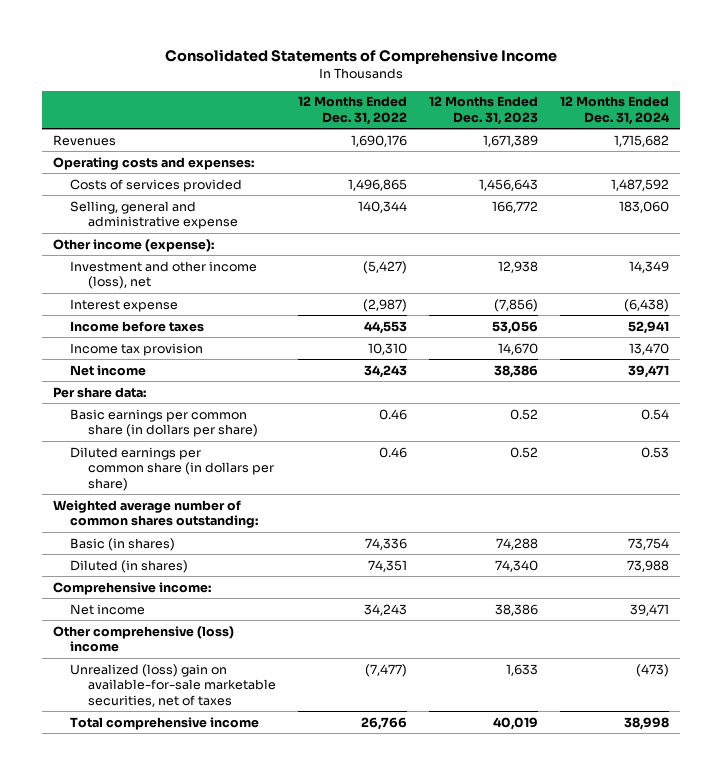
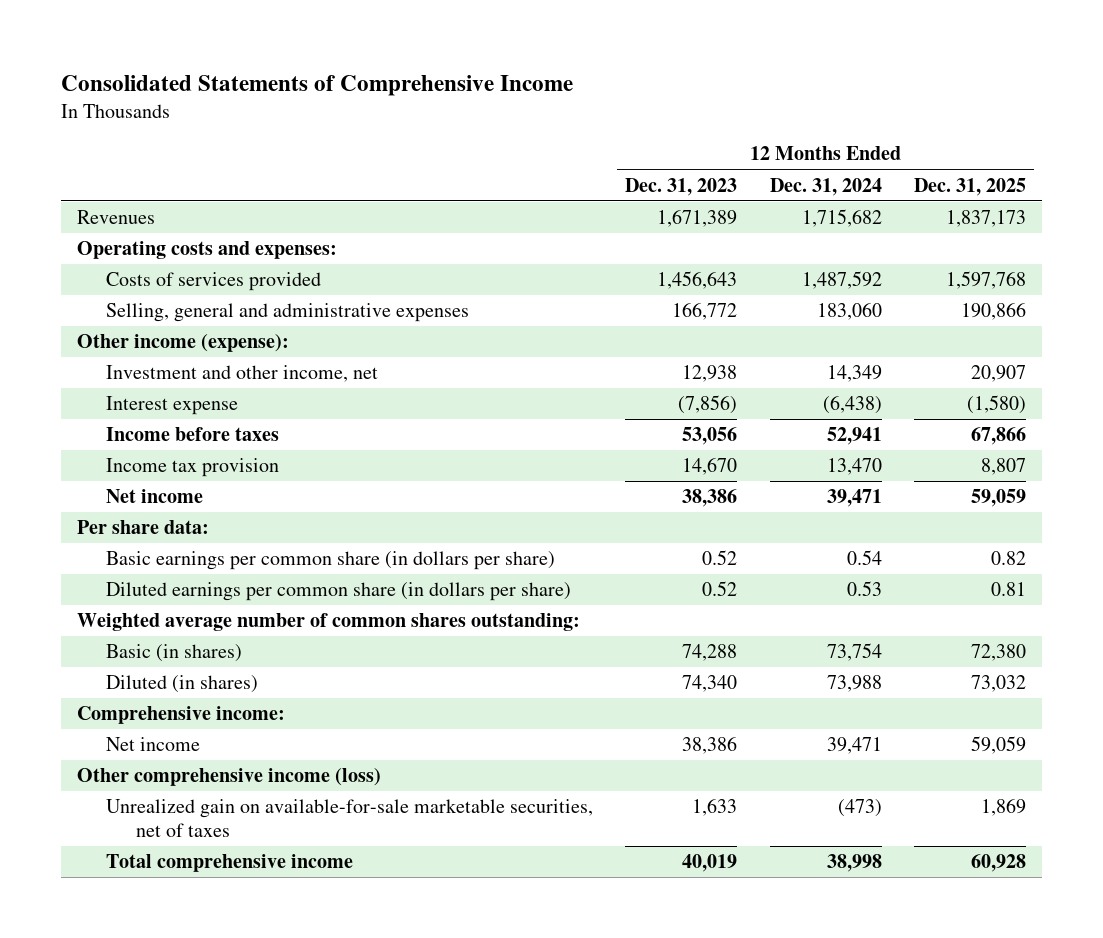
- | 12 Months Ended Dec. 31, 2022 | 12 Months Ended Dec. 31, 2023 | 12 Months Ended Dec. 31, 2024
+ | 12 Months Ended Dec. 31, 2023 | 12 Months Ended Dec. 31, 2024 | 12 Months Ended Dec. 31, 2025
- Selling, general and administrative expense | 140,344 | 166,772 | 183,060
+ Selling, general and administrative expenses | 166,772 | 183,060 | 190,866
- Investment and other income (loss), net | (5,427) | 12,938 | 14,349
+ Investment and other income, net | 12,938 | 14,349 | 20,907
- Other comprehensive (loss) income
- Unrealized (loss) gain on available-for-sale marketable securities, net of taxes | (7,477) | 1,633 | (473)
+ Other comprehensive income (loss)
+ Unrealized gain on available-for-sale marketable securities, net of taxes | 1,633 | (473) | 1,869

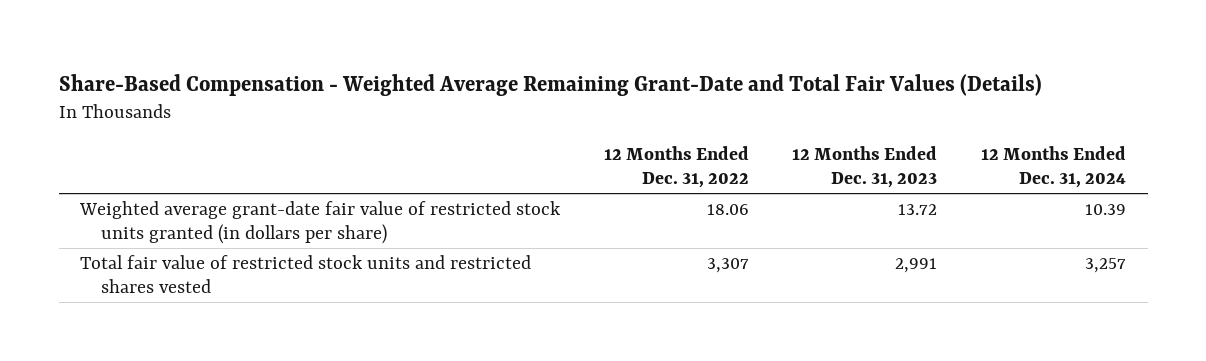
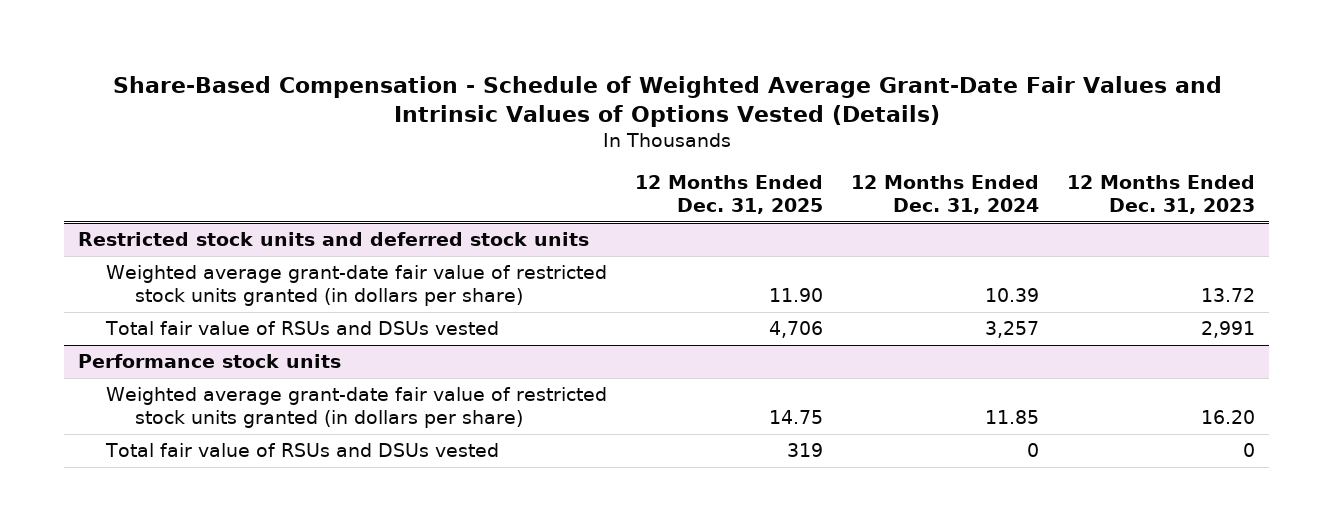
- Share-Based Compensation - Weighted Average Remaining Grant-Date and Total Fair Values (Details)
+ Share-Based Compensation - Schedule of Weighted Average Grant-Date Fair Values and Intrinsic Values of Options Vested (Details)
- | 12 Months Ended Dec. 31, 2022 | 12 Months Ended Dec. 31, 2023 | 12 Months Ended Dec. 31, 2024
+ | 12 Months Ended Dec. 31, 2025 | 12 Months Ended Dec. 31, 2024 | 12 Months Ended Dec. 31, 2023
+ Restricted stock units and deferred stock units
- Total fair value of restricted stock units and restricted shares vested | 3,307 | 2,991 | 3,257
+ Total fair value of RSUs and DSUs vested | 4,706 | 3,257 | 2,991
+ Performance stock units
+ Weighted average grant-date fair value of restricted stock units granted (in dollars per share) | 14.75 | 11.85 | 16.20
+ Total fair value of RSUs and DSUs vested | 319 | 0 | 0

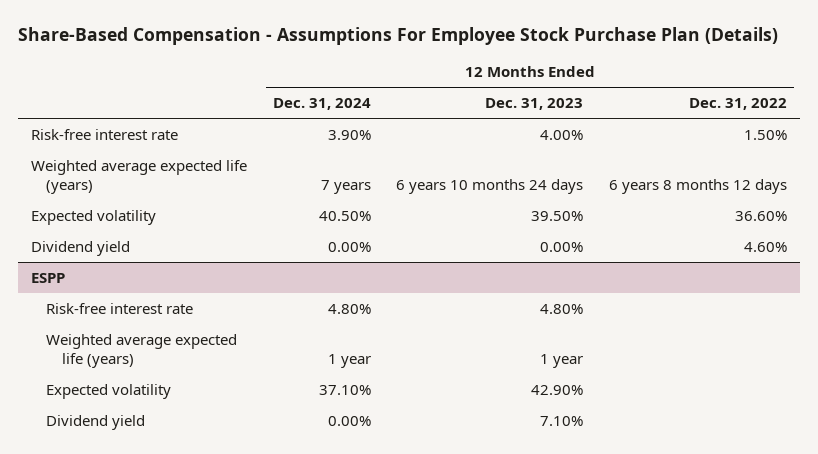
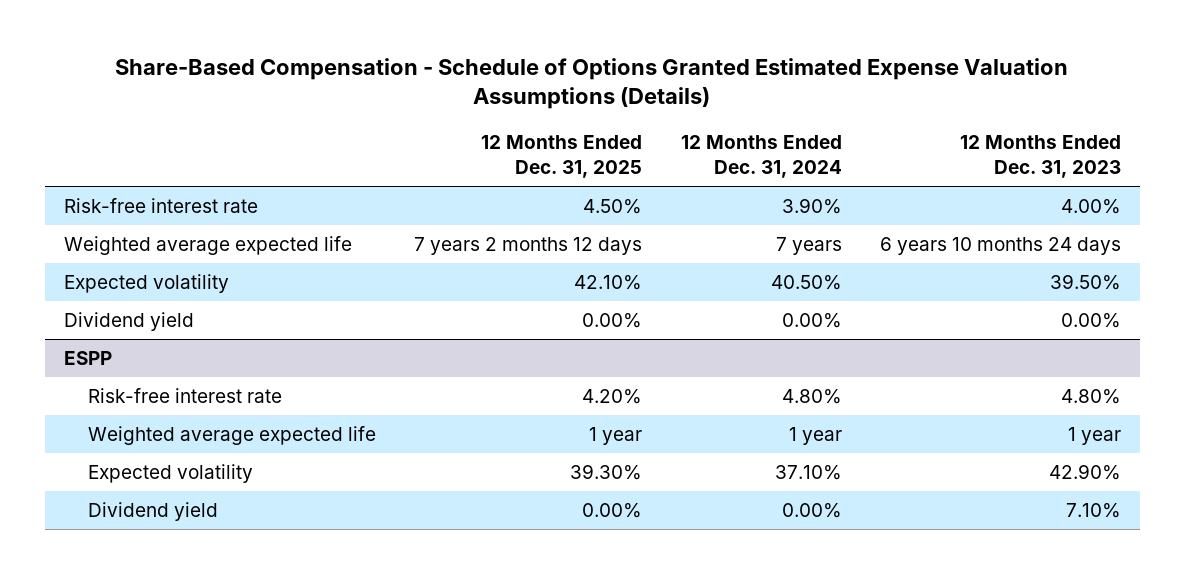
- Share-Based Compensation - Assumptions For Employee Stock Purchase Plan (Details)
+ Share-Based Compensation - Schedule of Options Granted Estimated Expense Valuation Assumptions (Details)
- | 12 Months Ended Dec. 31, 2024 | 12 Months Ended Dec. 31, 2023 | 12 Months Ended Dec. 31, 2022
+ | 12 Months Ended Dec. 31, 2025 | 12 Months Ended Dec. 31, 2024 | 12 Months Ended Dec. 31, 2023
- Weighted average expected life (years) | 7 years | 6 years 10 months 24 days | 6 years 8 months 12 days
+ Weighted average expected life | 7 years 2 months 12 days | 7 years | 6 years 10 months 24 days
@ ESPP
- Weighted average expected life (years) | 1 year | 1 year |
+ Weighted average expected life | 1 year | 1 year | 1 year

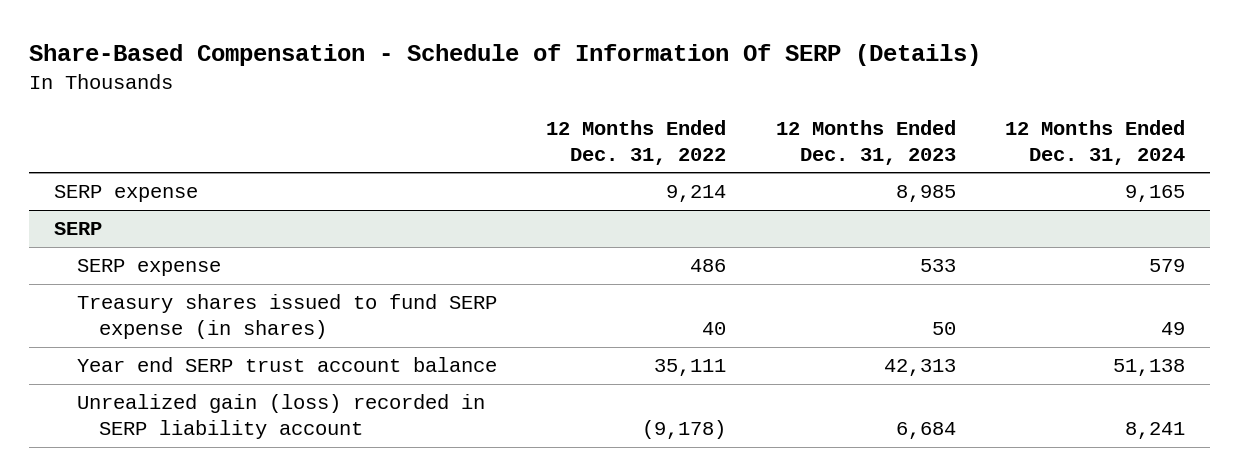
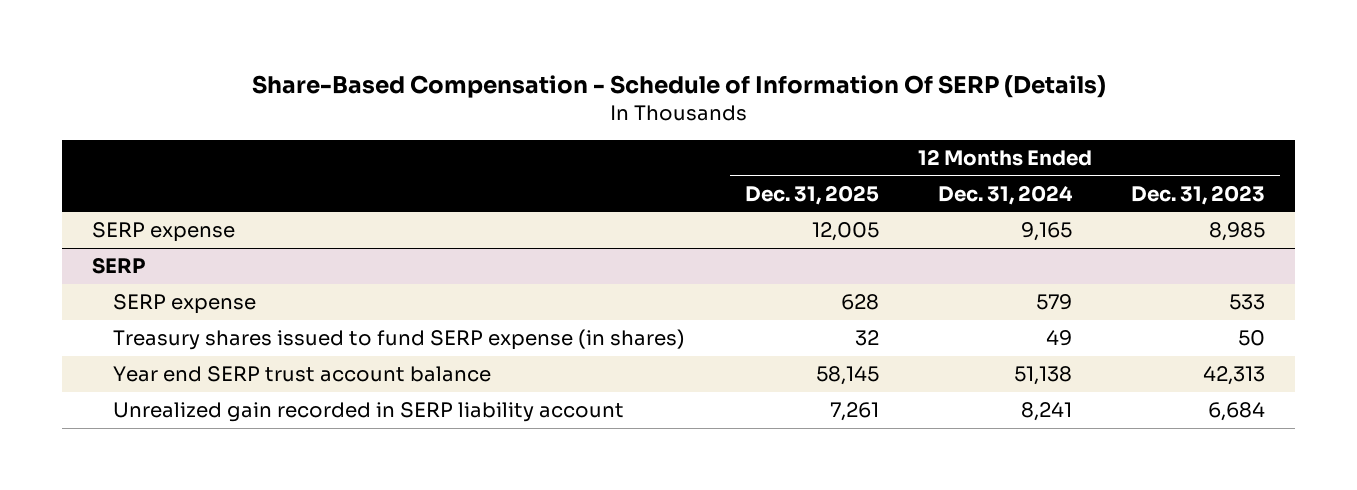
- | 12 Months Ended Dec. 31, 2022 | 12 Months Ended Dec. 31, 2023 | 12 Months Ended Dec. 31, 2024
+ | 12 Months Ended Dec. 31, 2025 | 12 Months Ended Dec. 31, 2024 | 12 Months Ended Dec. 31, 2023
@ SERP
- Unrealized gain (loss) recorded in SERP liability account | (9,178) | 6,684 | 8,241
+ Unrealized gain recorded in SERP liability account | 7,261 | 8,241 | 6,684

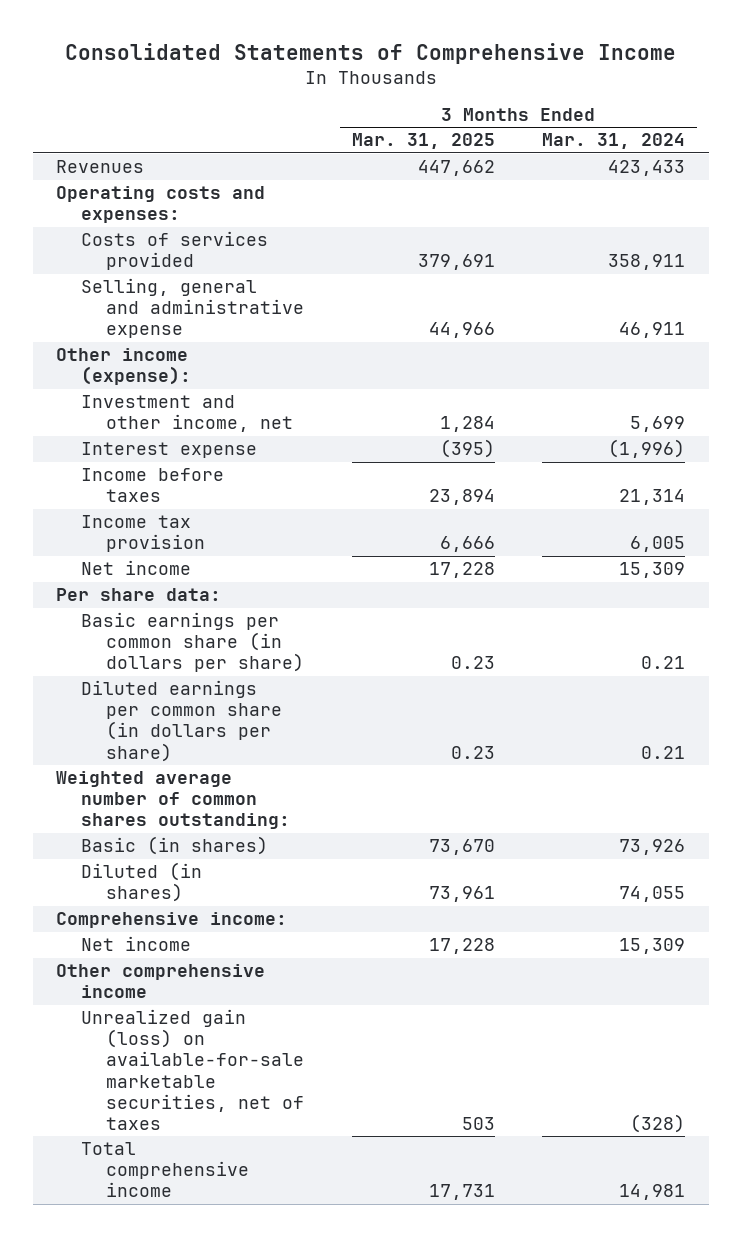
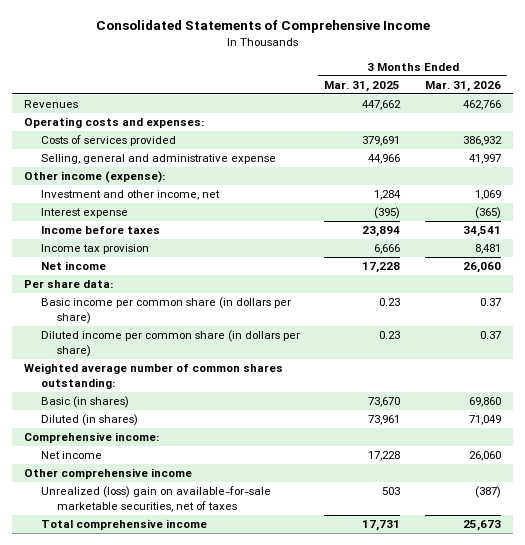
- | 3 Months Ended Mar. 31, 2025 | 3 Months Ended Mar. 31, 2024
+ | 3 Months Ended Mar. 31, 2025 | 3 Months Ended Mar. 31, 2026
- Basic earnings per common share (in dollars per share) | 0.23 | 0.21
- Diluted earnings per common share (in dollars per share) | 0.23 | 0.21
+ Basic income per common share (in dollars per share) | 0.23 | 0.37
+ Diluted income per common share (in dollars per share) | 0.23 | 0.37
- Unrealized gain (loss) on available-for-sale marketable securities, net of taxes | 503 | (328)
+ Unrealized (loss) gain on available-for-sale marketable securities, net of taxes | 503 | (387)

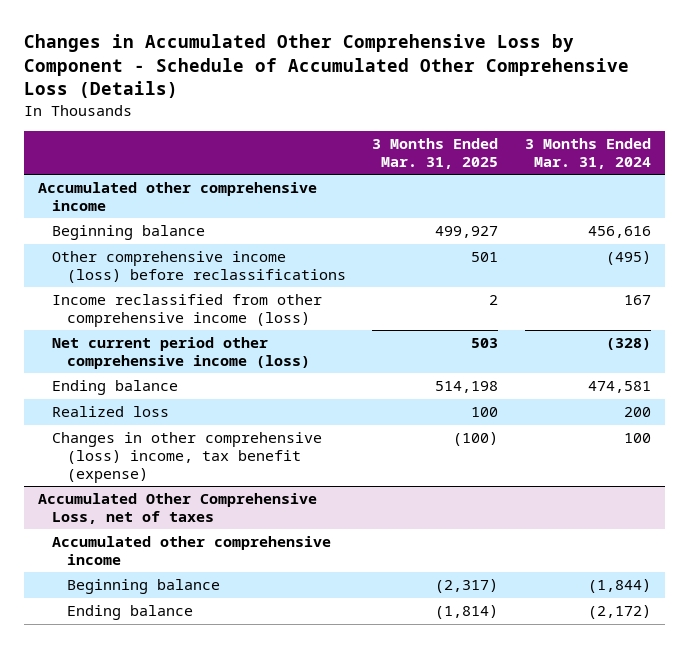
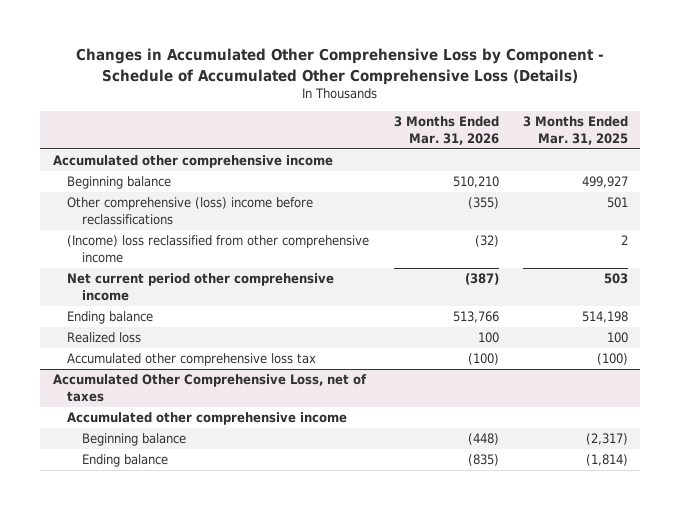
- | 3 Months Ended Mar. 31, 2025 | 3 Months Ended Mar. 31, 2024
+ | 3 Months Ended Mar. 31, 2026 | 3 Months Ended Mar. 31, 2025
- Other comprehensive income (loss) before reclassifications | 501 | (495)
- Income reclassified from other comprehensive income (loss) | 2 | 167
- Net current period other comprehensive income (loss) | 503 | (328)
+ Other comprehensive (loss) income before reclassifications | (355) | 501
+ (Income) loss reclassified from other comprehensive income | (32) | 2
+ Net current period other comprehensive income | (387) | 503
- Changes in other comprehensive (loss) income, tax benefit (expense) | (100) | 100
+ Accumulated other comprehensive loss tax | (100) | (100)

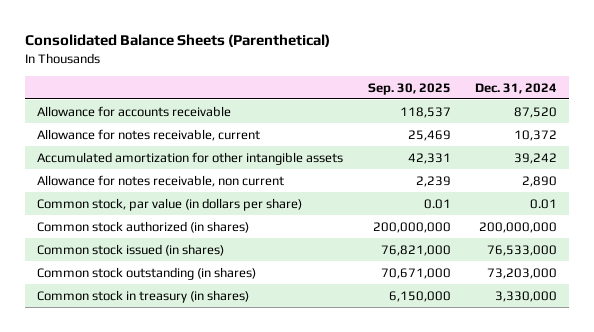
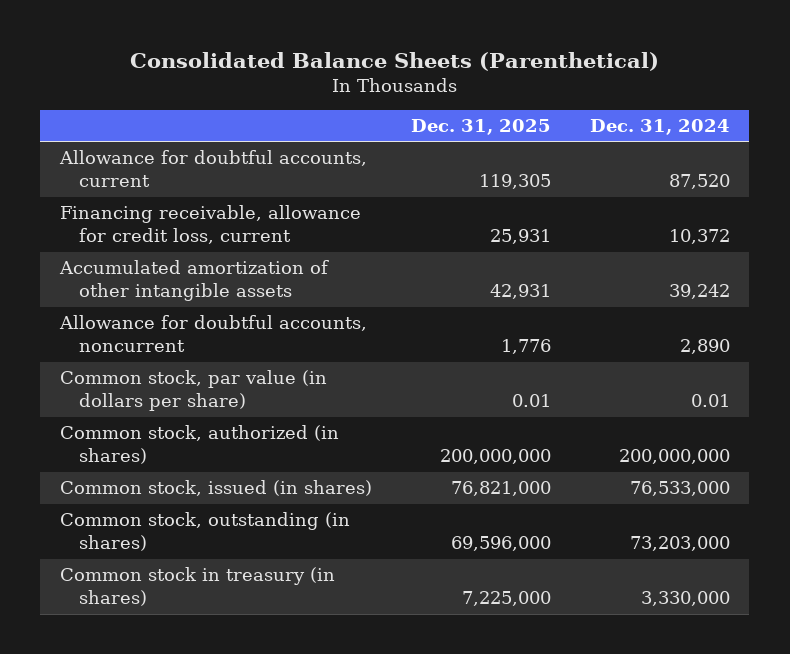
- | Sep. 30, 2025 | Dec. 31, 2024
+ | Dec. 31, 2025 | Dec. 31, 2024
- Allowance for accounts receivable | 118,537 | 87,520
- Allowance for notes receivable, current | 25,469 | 10,372
- Accumulated amortization for other intangible assets | 42,331 | 39,242
- Allowance for notes receivable, non current | 2,239 | 2,890
+ Allowance for doubtful accounts, current | 119,305 | 87,520
+ Financing receivable, allowance for credit loss, current | 25,931 | 10,372
+ Accumulated amortization of other intangible assets | 42,931 | 39,242
+ Allowance for doubtful accounts, noncurrent | 1,776 | 2,890
- Common stock authorized (in shares) | 200,000,000 | 200,000,000
- Common stock issued (in shares) | 76,821,000 | 76,533,000
- Common stock outstanding (in shares) | 70,671,000 | 73,203,000
+ Common stock, authorized (in shares) | 200,000,000 | 200,000,000
+ Common stock, issued (in shares) | 76,821,000 | 76,533,000
+ Common stock, outstanding (in shares) | 69,596,000 | 73,203,000

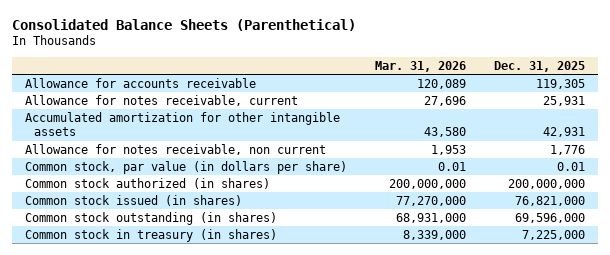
- | Dec. 31, 2025 | Dec. 31, 2024
+ | Mar. 31, 2026 | Dec. 31, 2025
- Allowance for doubtful accounts, current | 119,305 | 87,520
- Financing receivable, allowance for credit loss, current | 25,931 | 10,372
- Accumulated amortization of other intangible assets | 42,931 | 39,242
- Allowance for doubtful accounts, noncurrent | 1,776 | 2,890
+ Allowance for accounts receivable | 120,089 | 119,305
+ Allowance for notes receivable, current | 27,696 | 25,931
+ Accumulated amortization for other intangible assets | 43,580 | 42,931
+ Allowance for notes receivable, non current | 1,953 | 1,776
- Common stock, authorized (in shares) | 200,000,000 | 200,000,000
- Common stock, issued (in shares) | 76,821,000 | 76,533,000
- Common stock, outstanding (in shares) | 69,596,000 | 73,203,000
+ Common stock authorized (in shares) | 200,000,000 | 200,000,000
+ Common stock issued (in shares) | 77,270,000 | 76,821,000
+ Common stock outstanding (in shares) | 68,931,000 | 69,596,000

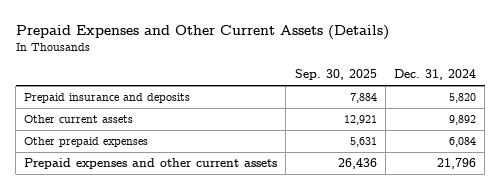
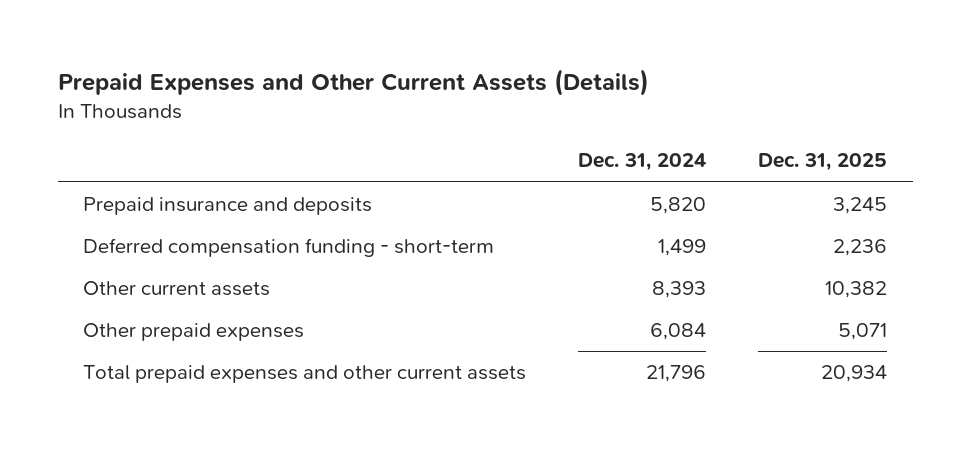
- | Sep. 30, 2025 | Dec. 31, 2024
+ | Dec. 31, 2024 | Dec. 31, 2025
- Other current assets | 12,921 | 9,892
+ Deferred compensation funding - short-term | 1,499 | 2,236
+ Other current assets | 8,393 | 10,382
- Prepaid expenses and other current assets | 26,436 | 21,796
+ Total prepaid expenses and other current assets | 21,796 | 20,934

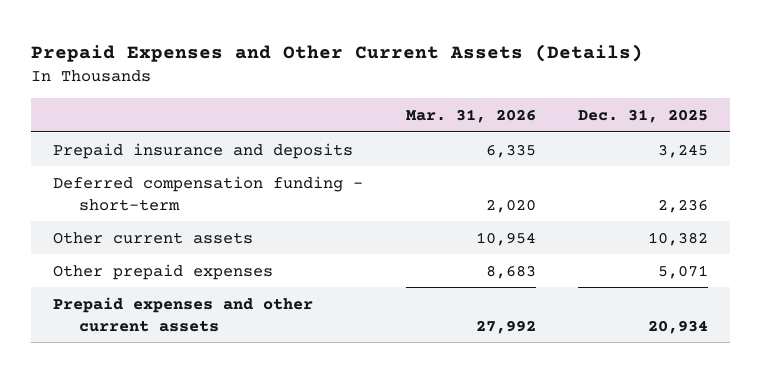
- | Dec. 31, 2024 | Dec. 31, 2025
+ | Mar. 31, 2026 | Dec. 31, 2025
- Total prepaid expenses and other current assets | 21,796 | 20,934
+ Prepaid expenses and other current assets | 27,992 | 20,934

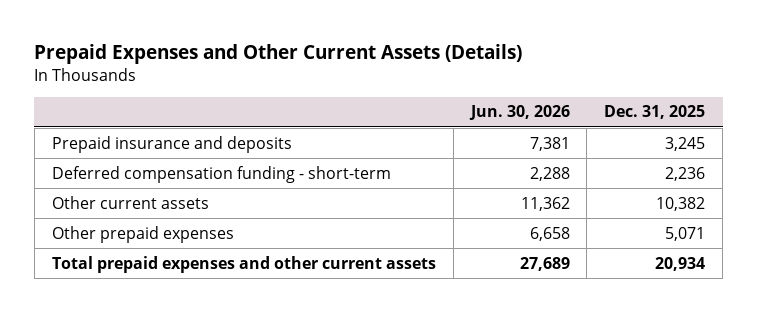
- | Mar. 31, 2026 | Dec. 31, 2025
+ | Jun. 30, 2026 | Dec. 31, 2025
- Prepaid expenses and other current assets | 27,992 | 20,934
+ Total prepaid expenses and other current assets | 27,689 | 20,934

